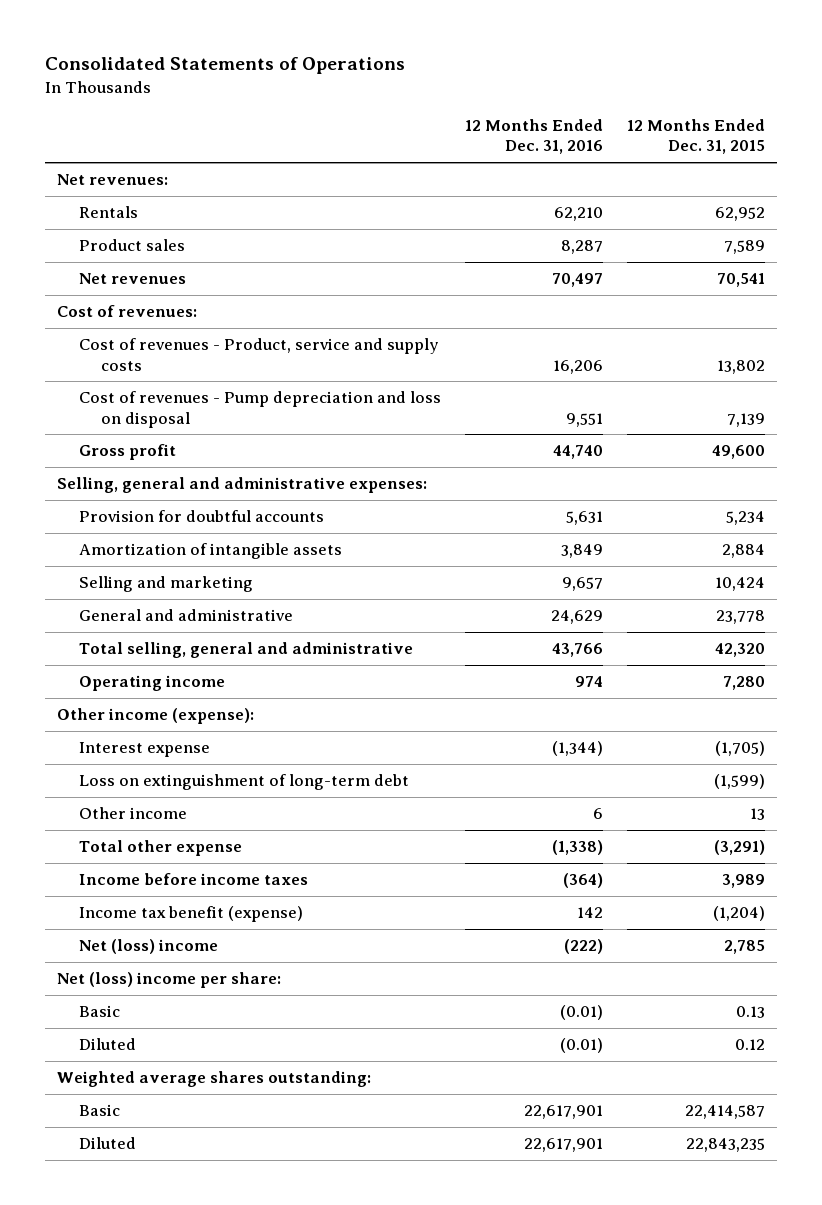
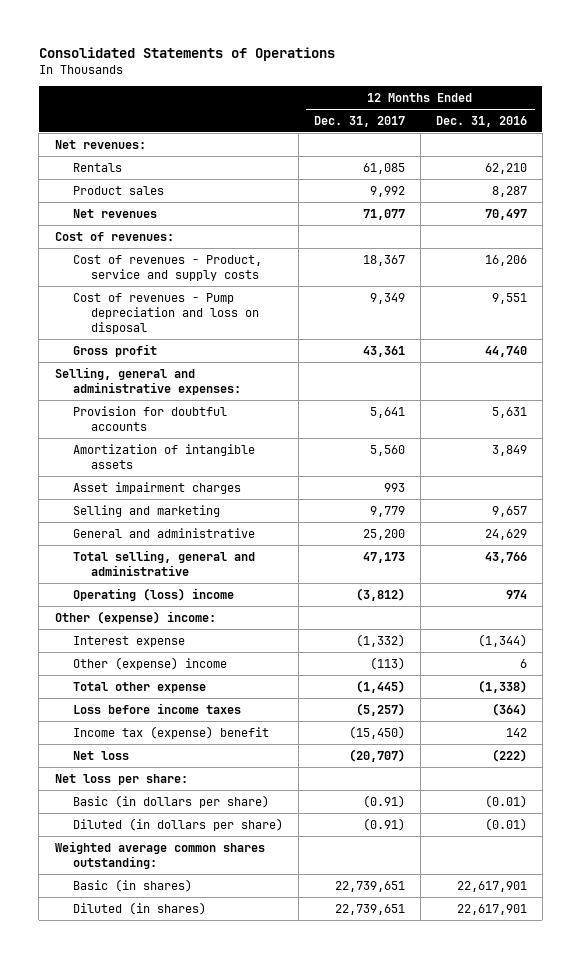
- | 12 Months Ended Dec. 31, 2016 | 12 Months Ended Dec. 31, 2015
+ | 12 Months Ended Dec. 31, 2017 | 12 Months Ended Dec. 31, 2016
+ Asset impairment charges | 993 |
- Operating income | 974 | 7,280
- Other income (expense):
+ Operating (loss) income | (3,812) | 974
+ Other (expense) income:
- Loss on extinguishment of long-term debt | | (1,599)
- Other income | 6 | 13
+ Other (expense) income | (113) | 6
- Income before income taxes | (364) | 3,989
- Income tax benefit (expense) | 142 | (1,204)
- Net (loss) income | (222) | 2,785
- Net (loss) income per share:
- Basic | (0.01) | 0.13
- Diluted | (0.01) | 0.12
- Weighted average shares outstanding:
- Basic | 22,617,901 | 22,414,587
- Diluted | 22,617,901 | 22,843,235
+ Loss before income taxes | (5,257) | (364)
+ Income tax (expense) benefit | (15,450) | 142
+ Net loss | (20,707) | (222)
+ Net loss per share:
+ Basic (in dollars per share) | (0.91) | (0.01)
+ Diluted (in dollars per share) | (0.91) | (0.01)
+ Weighted average common shares outstanding:
+ Basic (in shares) | 22,739,651 | 22,617,901
+ Diluted (in shares) | 22,739,651 | 22,617,901

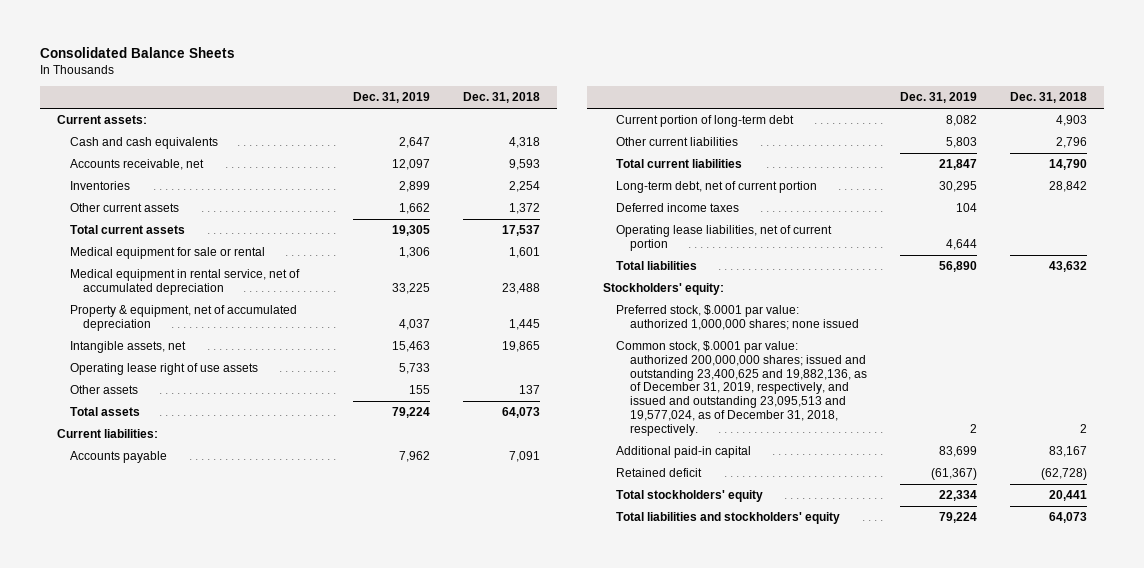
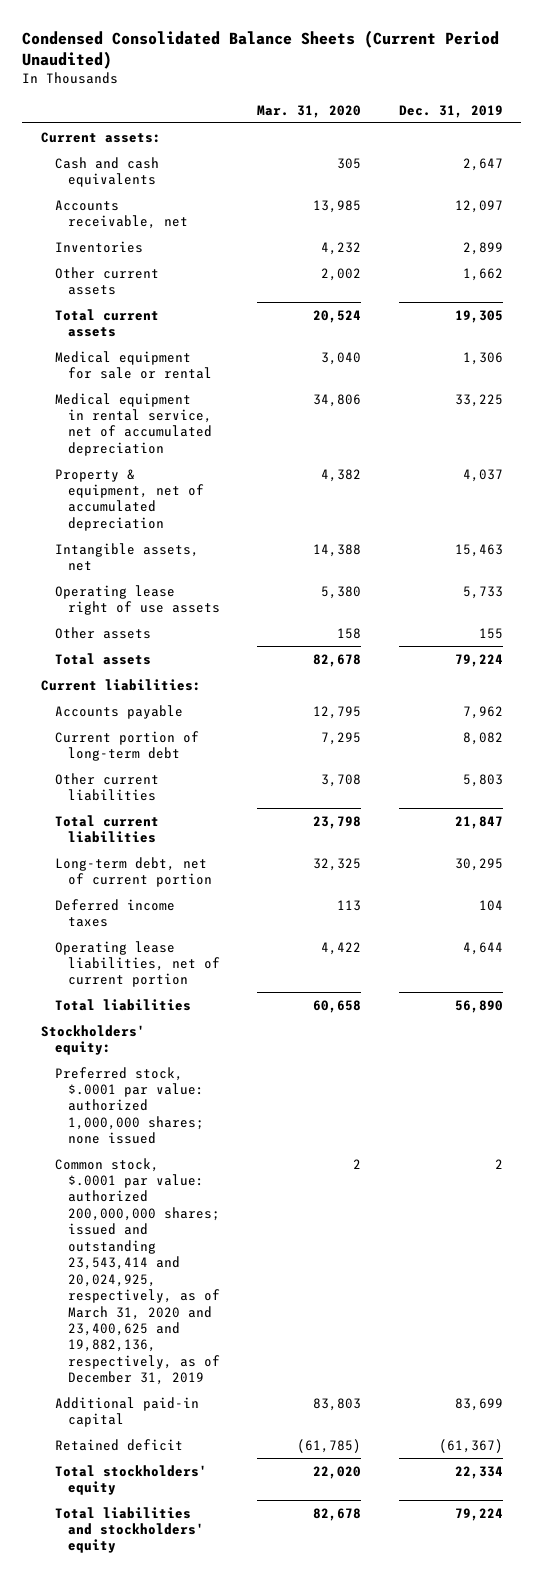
- Consolidated Balance Sheets
+ Condensed Consolidated Balance Sheets (Current Period Unaudited)
- | Dec. 31, 2019 | Dec. 31, 2018
+ | Mar. 31, 2020 | Dec. 31, 2019
- Common stock, $.0001 par value: authorized 200,000,000 shares; issued and outstanding 23,400,625 and 19,882,136, as of December 31, 2019, respectively, and issued and outstanding 23,095,513 and 19,577,024, as of December 31, 2018, respectively. | 2 | 2
+ Common stock, $.0001 par value: authorized 200,000,000 shares; issued and outstanding 23,543,414 and 20,024,925, respectively, as of March 31, 2020 and 23,400,625 and 19,882,136, respectively, as of December 31, 2019 | 2 | 2

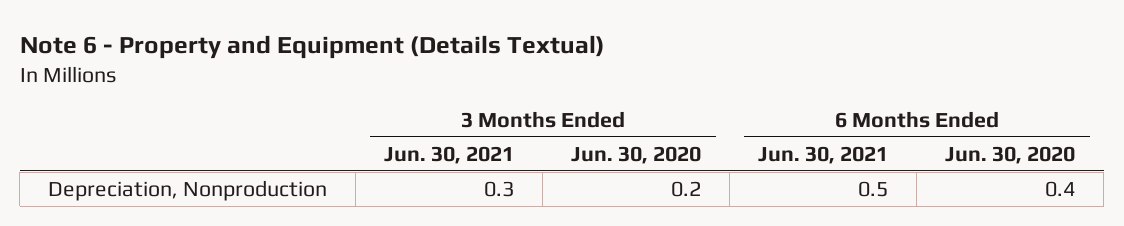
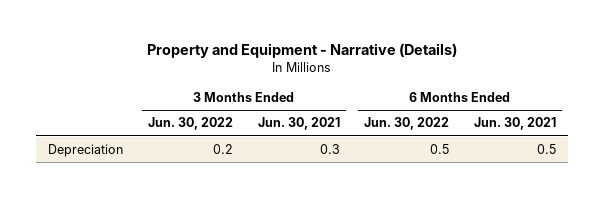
- Note 6 - Property and Equipment (Details Textual)
+ Property and Equipment - Narrative (Details)
- | 3 Months Ended Jun. 30, 2021 | 3 Months Ended Jun. 30, 2020 | 6 Months Ended Jun. 30, 2021 | 6 Months Ended Jun. 30, 2020
+ | 3 Months Ended Jun. 30, 2022 | 3 Months Ended Jun. 30, 2021 | 6 Months Ended Jun. 30, 2022 | 6 Months Ended Jun. 30, 2021
- Depreciation, Nonproduction | 0.3 | 0.2 | 0.5 | 0.4
+ Depreciation | 0.2 | 0.3 | 0.5 | 0.5

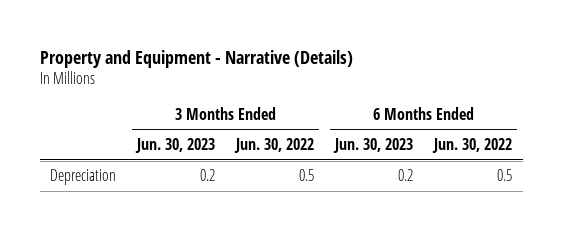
- | 3 Months Ended Jun. 30, 2022 | 3 Months Ended Jun. 30, 2021 | 6 Months Ended Jun. 30, 2022 | 6 Months Ended Jun. 30, 2021
+ | 3 Months Ended Jun. 30, 2023 | 3 Months Ended Jun. 30, 2022 | 6 Months Ended Jun. 30, 2023 | 6 Months Ended Jun. 30, 2022
- Depreciation | 0.2 | 0.3 | 0.5 | 0.5
+ Depreciation | 0.2 | 0.5 | 0.2 | 0.5

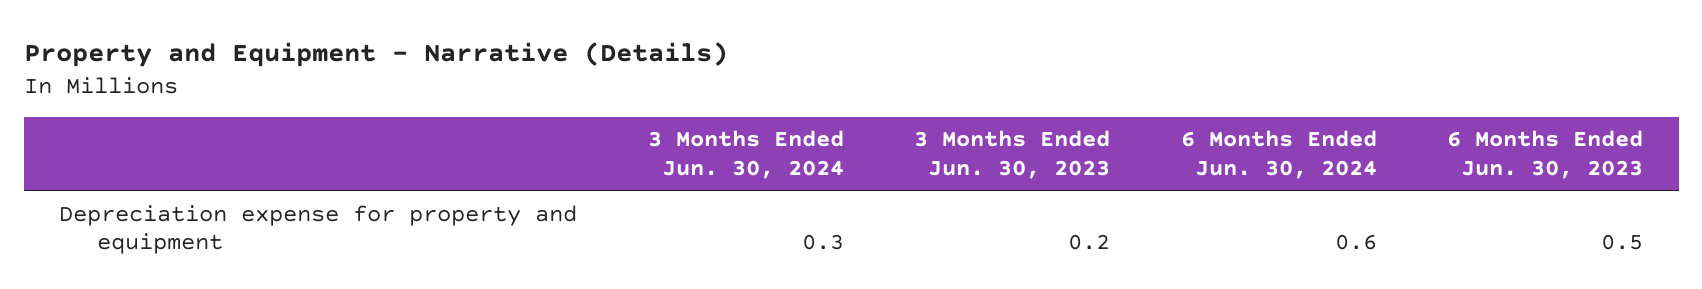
- | 3 Months Ended Jun. 30, 2023 | 3 Months Ended Jun. 30, 2022 | 6 Months Ended Jun. 30, 2023 | 6 Months Ended Jun. 30, 2022
+ | 3 Months Ended Jun. 30, 2024 | 3 Months Ended Jun. 30, 2023 | 6 Months Ended Jun. 30, 2024 | 6 Months Ended Jun. 30, 2023
- Depreciation | 0.2 | 0.5 | 0.2 | 0.5
+ Depreciation expense for property and equipment | 0.3 | 0.2 | 0.6 | 0.5

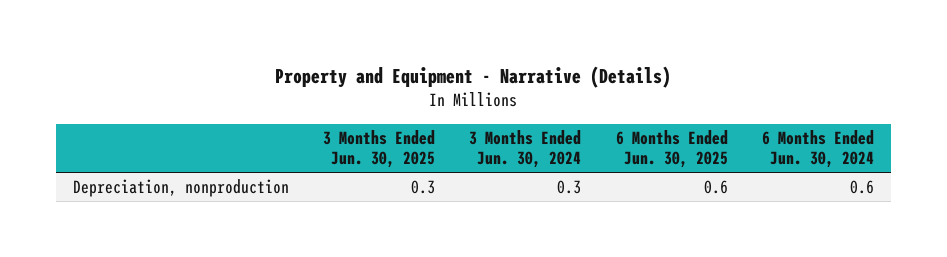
- | 3 Months Ended Jun. 30, 2024 | 3 Months Ended Jun. 30, 2023 | 6 Months Ended Jun. 30, 2024 | 6 Months Ended Jun. 30, 2023
+ | 3 Months Ended Jun. 30, 2025 | 3 Months Ended Jun. 30, 2024 | 6 Months Ended Jun. 30, 2025 | 6 Months Ended Jun. 30, 2024
- Depreciation expense for property and equipment | 0.3 | 0.2 | 0.6 | 0.5
+ Depreciation, nonproduction | 0.3 | 0.3 | 0.6 | 0.6

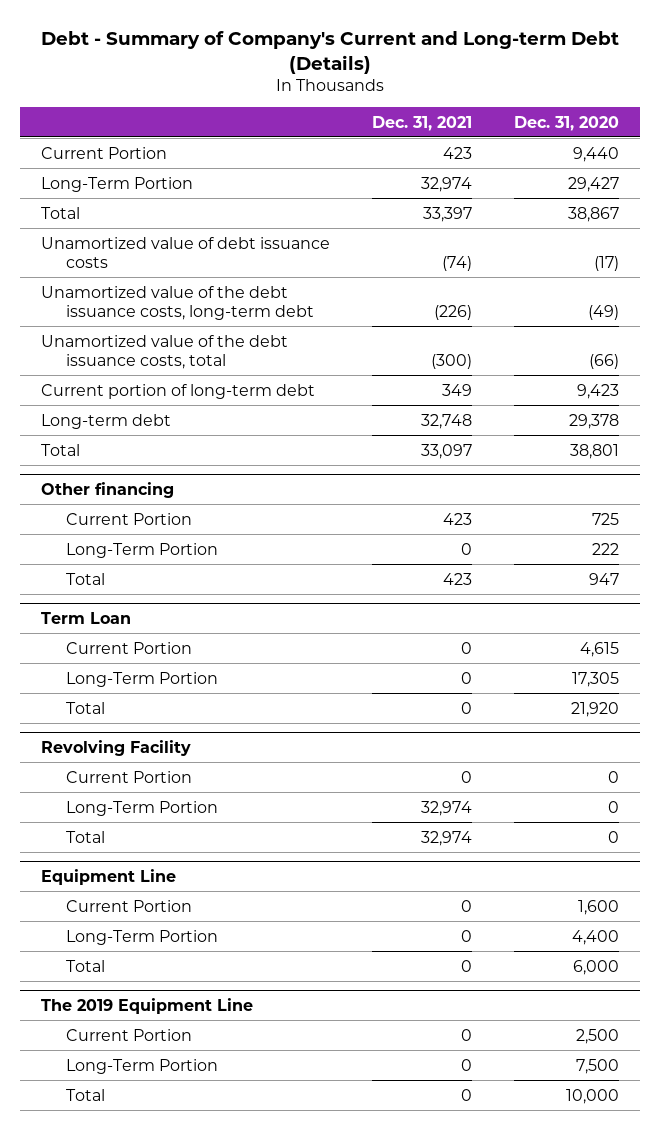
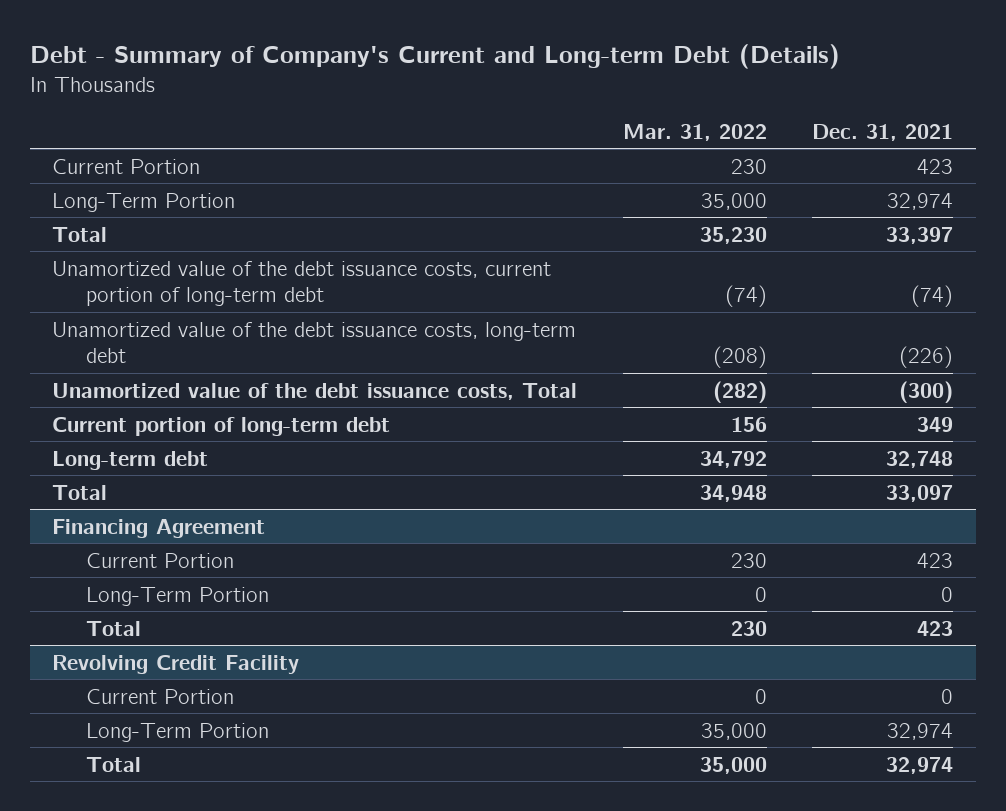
- | Dec. 31, 2021 | Dec. 31, 2020
+ | Mar. 31, 2022 | Dec. 31, 2021
- Unamortized value of debt issuance costs | (74) | (17)
+ Unamortized value of the debt issuance costs, current portion of long-term debt | (74) | (74)
- Unamortized value of the debt issuance costs, total | (300) | (66)
+ Unamortized value of the debt issuance costs, Total | (282) | (300)
- Other financing
+ Financing Agreement
- Term Loan
- Current Portion | 0 | 4,615
- Long-Term Portion | 0 | 17,305
- Total | 0 | 21,920
- Revolving Facility
+ Revolving Credit Facility
- Equipment Line
- Current Portion | 0 | 1,600
- Long-Term Portion | 0 | 4,400
- Total | 0 | 6,000
- The 2019 Equipment Line
- Current Portion | 0 | 2,500
- Long-Term Portion | 0 | 7,500
- Total | 0 | 10,000

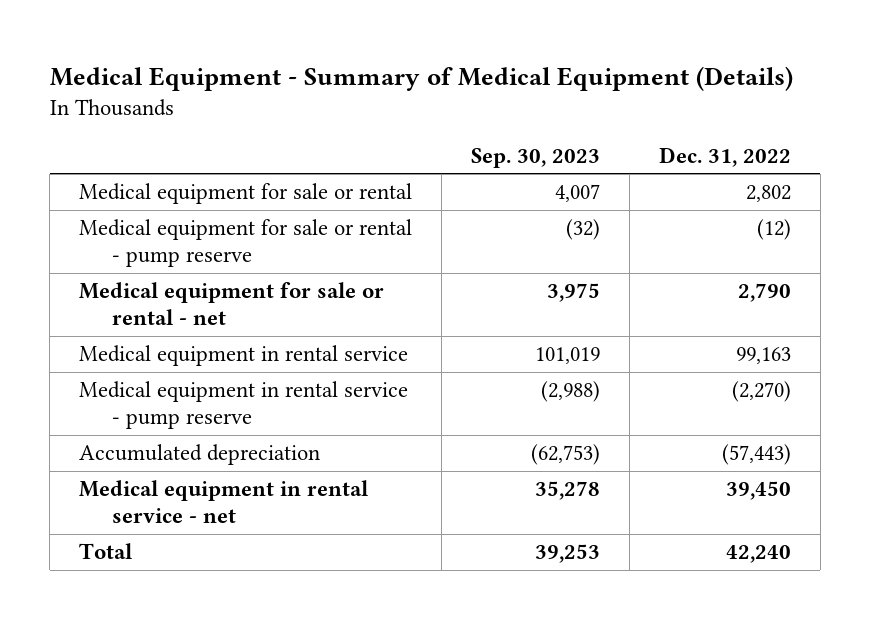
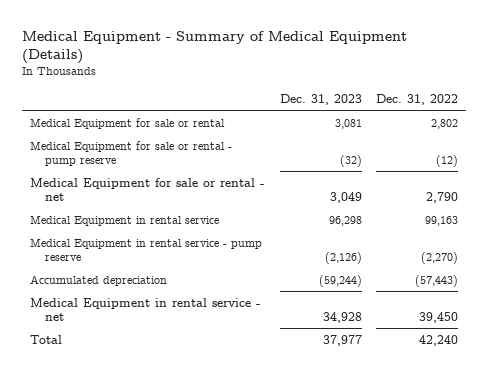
- | Sep. 30, 2023 | Dec. 31, 2022
+ | Dec. 31, 2023 | Dec. 31, 2022
- Medical equipment for sale or rental | 4,007 | 2,802
- Medical equipment for sale or rental - pump reserve | (32) | (12)
- Medical equipment for sale or rental - net | 3,975 | 2,790
- Medical equipment in rental service | 101,019 | 99,163
- Medical equipment in rental service - pump reserve | (2,988) | (2,270)
+ Medical Equipment for sale or rental | 3,081 | 2,802
+ Medical Equipment for sale or rental - pump reserve | (32) | (12)
+ Medical Equipment for sale or rental - net | 3,049 | 2,790
+ Medical Equipment in rental service | 96,298 | 99,163
+ Medical Equipment in rental service - pump reserve | (2,126) | (2,270)
- Medical equipment in rental service - net | 35,278 | 39,450
+ Medical Equipment in rental service - net | 34,928 | 39,450

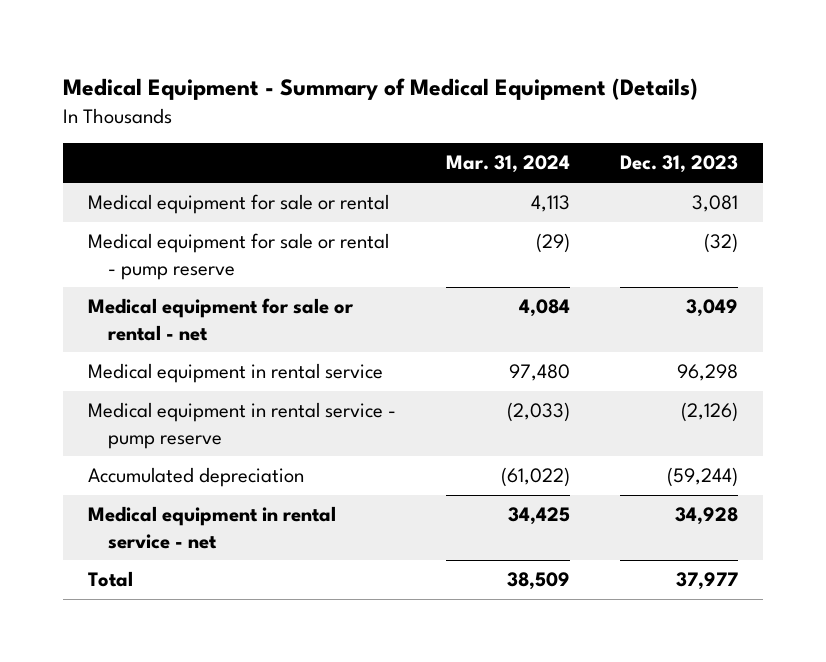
- | Dec. 31, 2023 | Dec. 31, 2022
+ | Mar. 31, 2024 | Dec. 31, 2023
- Medical Equipment for sale or rental | 3,081 | 2,802
- Medical Equipment for sale or rental - pump reserve | (32) | (12)
- Medical Equipment for sale or rental - net | 3,049 | 2,790
- Medical Equipment in rental service | 96,298 | 99,163
- Medical Equipment in rental service - pump reserve | (2,126) | (2,270)
+ Medical equipment for sale or rental | 4,113 | 3,081
+ Medical equipment for sale or rental - pump reserve | (29) | (32)
+ Medical equipment for sale or rental - net | 4,084 | 3,049
+ Medical equipment in rental service | 97,480 | 96,298
+ Medical equipment in rental service - pump reserve | (2,033) | (2,126)
- Medical Equipment in rental service - net | 34,928 | 39,450
+ Medical equipment in rental service - net | 34,425 | 34,928

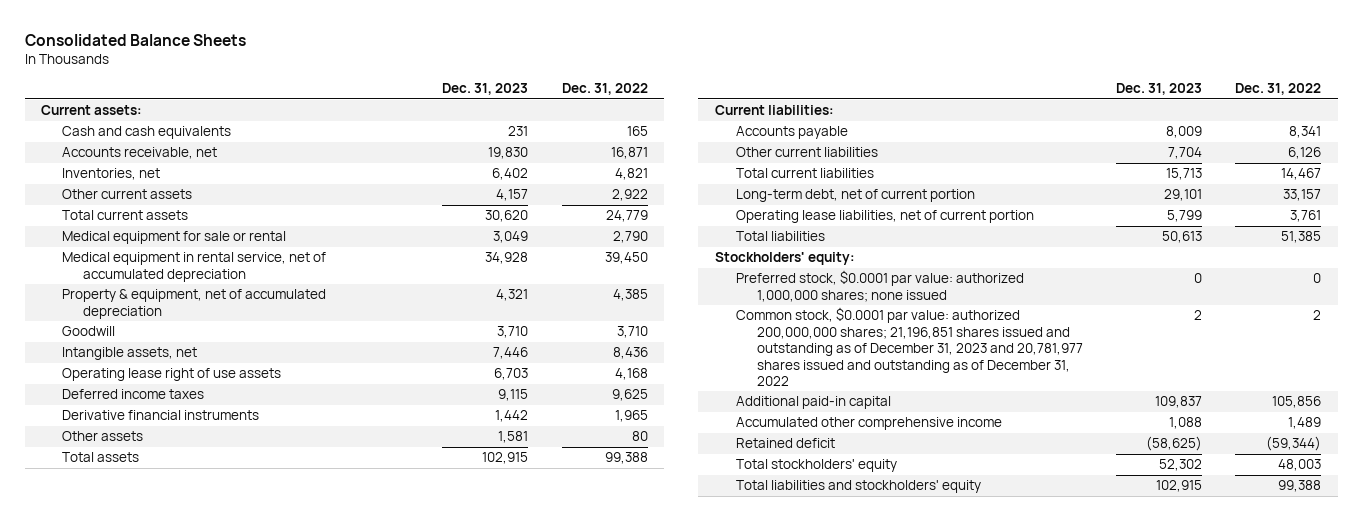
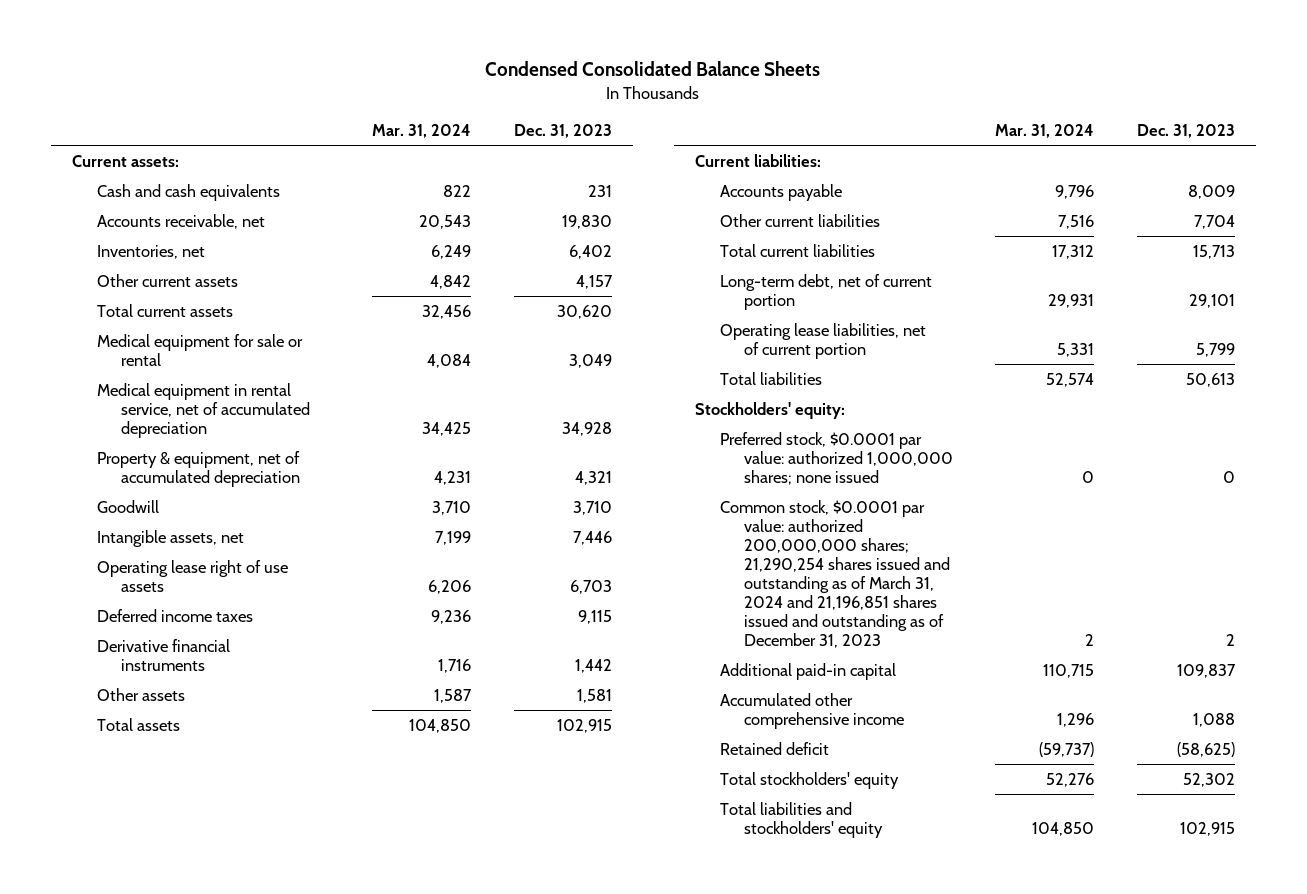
- Consolidated Balance Sheets
+ Condensed Consolidated Balance Sheets
- | Dec. 31, 2023 | Dec. 31, 2022
+ | Mar. 31, 2024 | Dec. 31, 2023
- Common stock, $0.0001 par value: authorized 200,000,000 shares; 21,196,851 shares issued and outstanding as of December 31, 2023 and 20,781,977 shares issued and outstanding as of December 31, 2022 | 2 | 2
+ Common stock, $0.0001 par value: authorized 200,000,000 shares; 21,290,254 shares issued and outstanding as of March 31, 2024 and 21,196,851 shares issued and outstanding as of December 31, 2023 | 2 | 2

